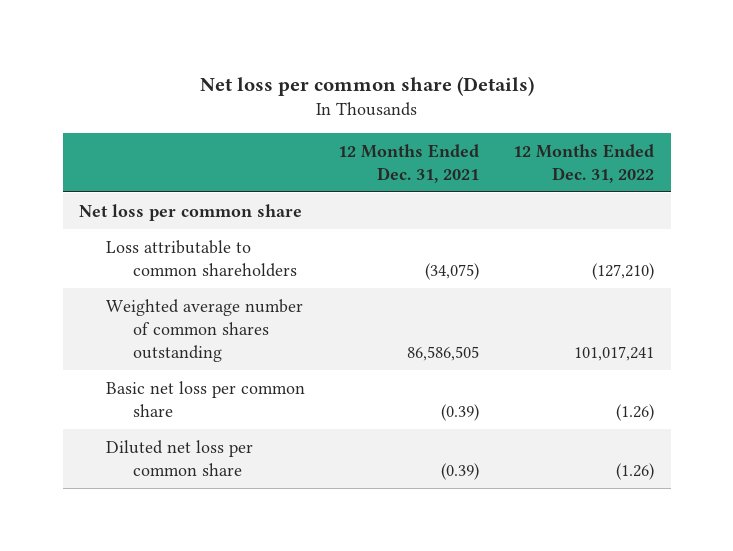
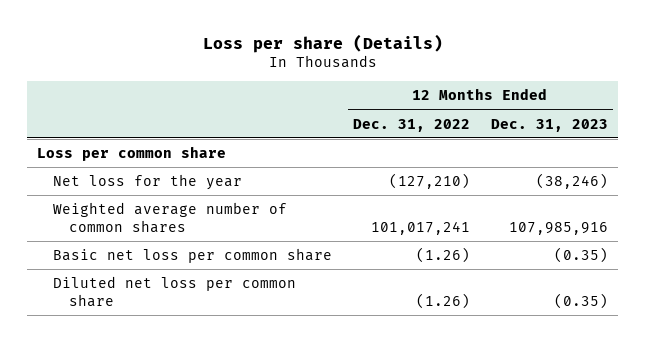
- Net loss per common share (Details)
+ Loss per share (Details)
- | 12 Months Ended Dec. 31, 2021 | 12 Months Ended Dec. 31, 2022
+ | 12 Months Ended Dec. 31, 2022 | 12 Months Ended Dec. 31, 2023
- Net loss per common share
- Loss attributable to common shareholders | (34,075) | (127,210)
- Weighted average number of common shares outstanding | 86,586,505 | 101,017,241
+ Loss per common share
+ Net loss for the year | (127,210) | (38,246)
+ Weighted average number of common shares | 101,017,241 | 107,985,916

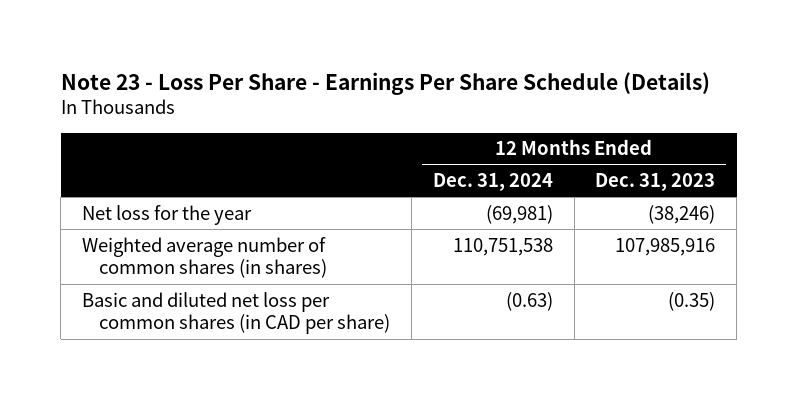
- Loss per share (Details)
+ Note 23 - Loss Per Share - Earnings Per Share Schedule (Details)
- | 12 Months Ended Dec. 31, 2022 | 12 Months Ended Dec. 31, 2023
+ | 12 Months Ended Dec. 31, 2024 | 12 Months Ended Dec. 31, 2023
- Loss per common share
- Weighted average number of common shares | 101,017,241 | 107,985,916
- Basic net loss per common share | (1.26) | (0.35)
- Diluted net loss per common share | (1.26) | (0.35)
+ Weighted average number of common shares (in shares) | 110,751,538 | 107,985,916
+ Basic and diluted net loss per common shares (in CAD per share) | (0.63) | (0.35)

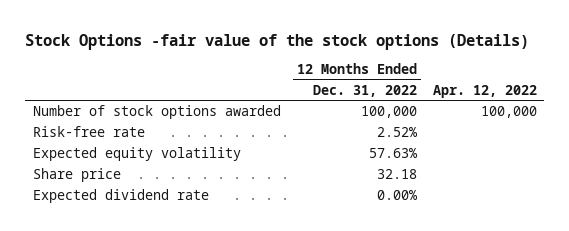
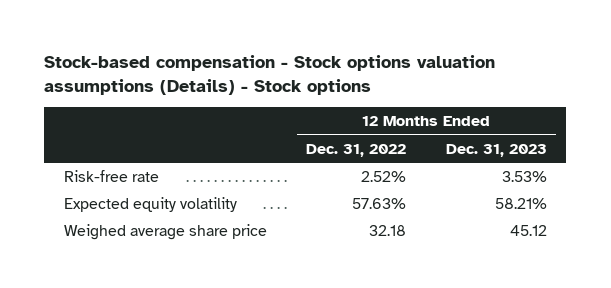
- Stock Options -fair value of the stock options (Details)
+ Stock-based compensation - Stock options valuation assumptions (Details) - Stock options
- | 12 Months Ended Dec. 31, 2022 | Apr. 12, 2022
+ | 12 Months Ended Dec. 31, 2022 | 12 Months Ended Dec. 31, 2023
- Number of stock options awarded | 100,000 | 100,000
- Share price | 32.18 |
- Expected dividend rate | 0.00% |
+ Weighed average share price | 32.18 | 45.12

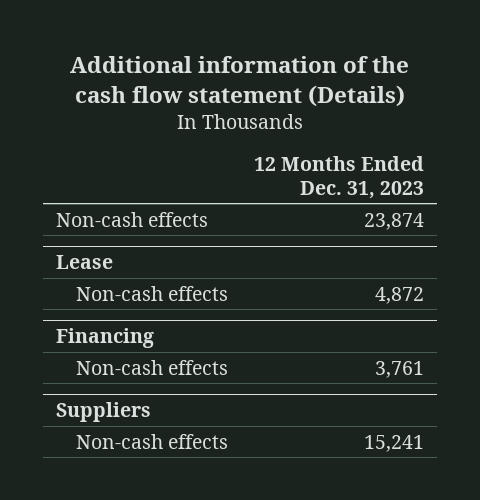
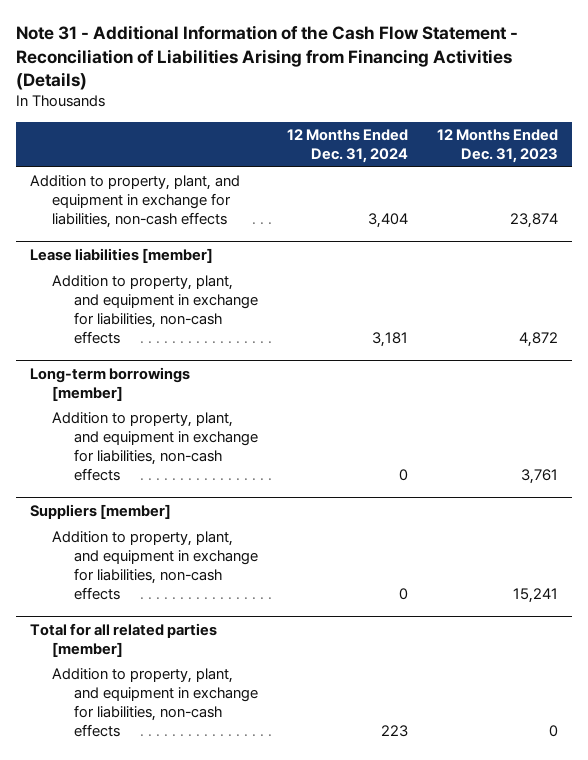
- Additional information of the cash flow statement (Details)
+ Note 31 - Additional Information of the Cash Flow Statement - Reconciliation of Liabilities Arising from Financing Activities (Details)
- | 12 Months Ended Dec. 31, 2023
+ | 12 Months Ended Dec. 31, 2024 | 12 Months Ended Dec. 31, 2023
- Non-cash effects | 23,874
- Lease
- Non-cash effects | 4,872
- Financing
- Non-cash effects | 3,761
- Suppliers
- Non-cash effects | 15,241
+ Addition to property, plant, and equipment in exchange for liabilities, non-cash effects | 3,404 | 23,874
+ Lease liabilities [member]
+ Addition to property, plant, and equipment in exchange for liabilities, non-cash effects | 3,181 | 4,872
+ Long-term borrowings [member]
+ Addition to property, plant, and equipment in exchange for liabilities, non-cash effects | 0 | 3,761
+ Suppliers [member]
+ Addition to property, plant, and equipment in exchange for liabilities, non-cash effects | 0 | 15,241
+ Total for all related parties [member]
+ Addition to property, plant, and equipment in exchange for liabilities, non-cash effects | 223 | 0

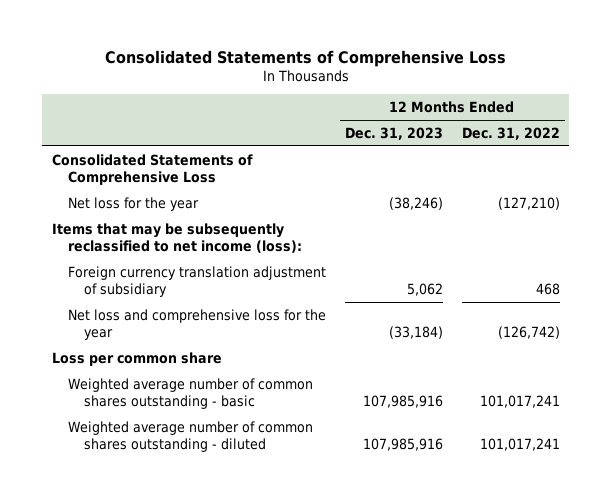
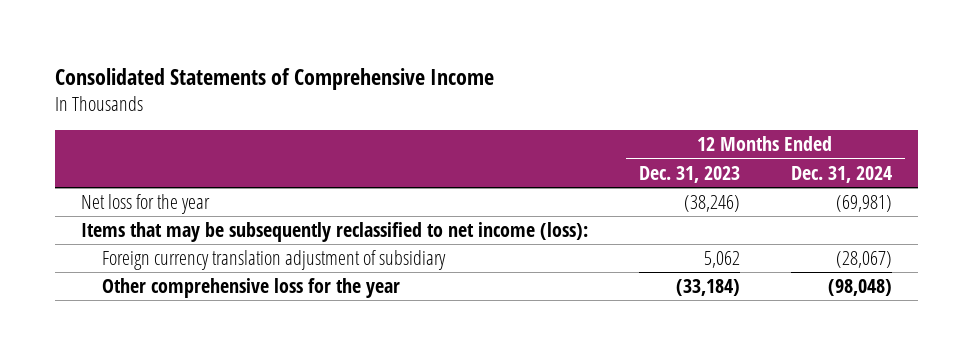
- Consolidated Statements of Comprehensive Loss
+ Consolidated Statements of Comprehensive Income
- | 12 Months Ended Dec. 31, 2023 | 12 Months Ended Dec. 31, 2022
+ | 12 Months Ended Dec. 31, 2023 | 12 Months Ended Dec. 31, 2024
- Consolidated Statements of Comprehensive Loss
- Net loss and comprehensive loss for the year | (33,184) | (126,742)
- Loss per common share
- Weighted average number of common shares outstanding - basic | 107,985,916 | 101,017,241
- Weighted average number of common shares outstanding - diluted | 107,985,916 | 101,017,241
+ Other comprehensive loss for the year | (33,184) | (98,048)

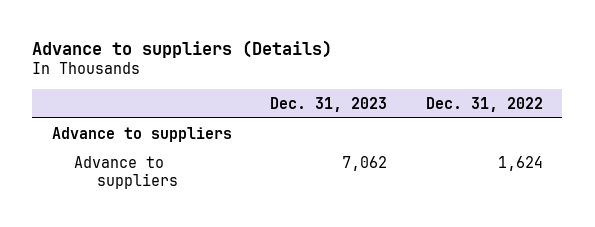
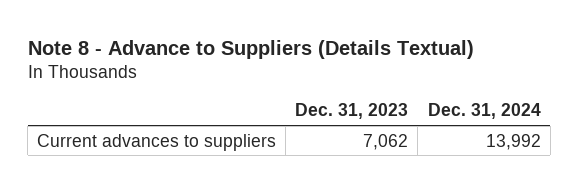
- Advance to suppliers (Details)
+ Note 8 - Advance to Suppliers (Details Textual)
- | Dec. 31, 2023 | Dec. 31, 2022
+ | Dec. 31, 2023 | Dec. 31, 2024
- Advance to suppliers
- Advance to suppliers | 7,062 | 1,624
+ Current advances to suppliers | 7,062 | 13,992

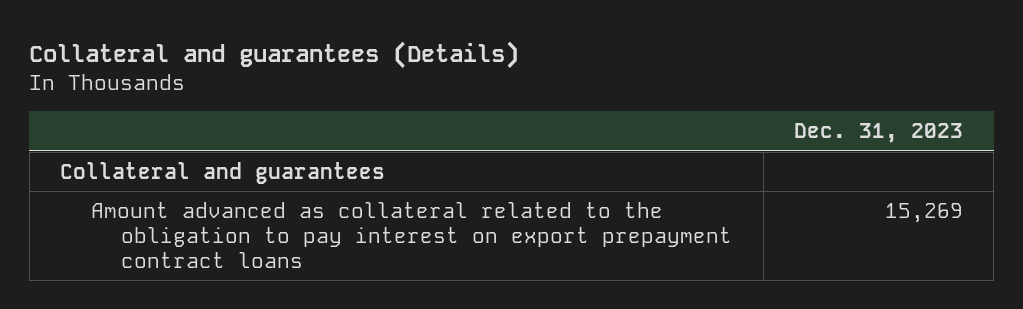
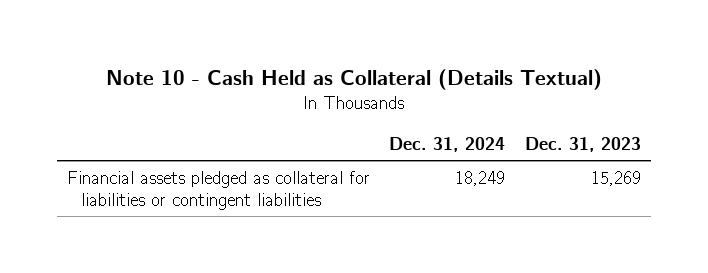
- Collateral and guarantees (Details)
+ Note 10 - Cash Held as Collateral (Details Textual)
- | Dec. 31, 2023
+ | Dec. 31, 2024 | Dec. 31, 2023
- Collateral and guarantees
- Amount advanced as collateral related to the obligation to pay interest on export prepayment contract loans | 15,269
+ Financial assets pledged as collateral for liabilities or contingent liabilities | 18,249 | 15,269

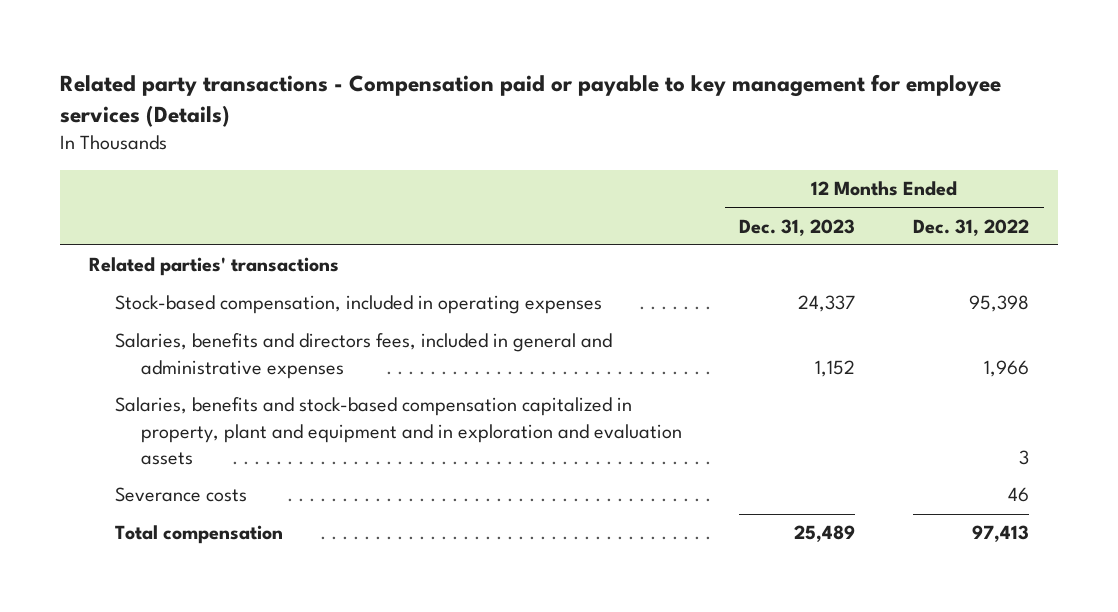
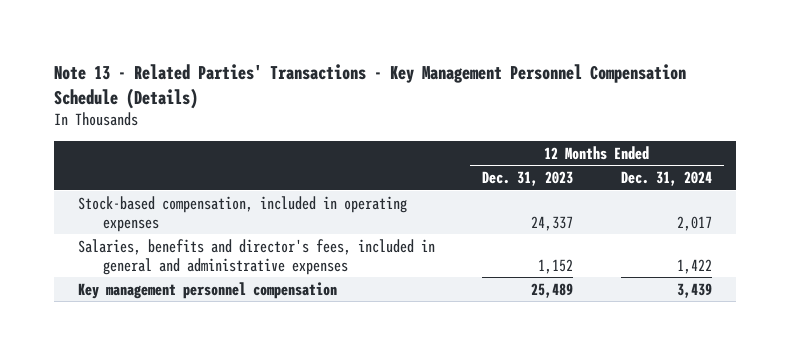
- Related party transactions - Compensation paid or payable to key management for employee services (Details)
+ Note 13 - Related Parties' Transactions - Key Management Personnel Compensation Schedule (Details)
- | 12 Months Ended Dec. 31, 2023 | 12 Months Ended Dec. 31, 2022
+ | 12 Months Ended Dec. 31, 2023 | 12 Months Ended Dec. 31, 2024
- Related parties' transactions
- Salaries, benefits and directors fees, included in general and administrative expenses | 1,152 | 1,966
- Salaries, benefits and stock-based compensation capitalized in property, plant and equipment and in exploration and evaluation assets | | 3
- Severance costs | | 46
- Total compensation | 25,489 | 97,413
+ Salaries, benefits and director's fees, included in general and administrative expenses | 1,152 | 1,422
+ Key management personnel compensation | 25,489 | 3,439

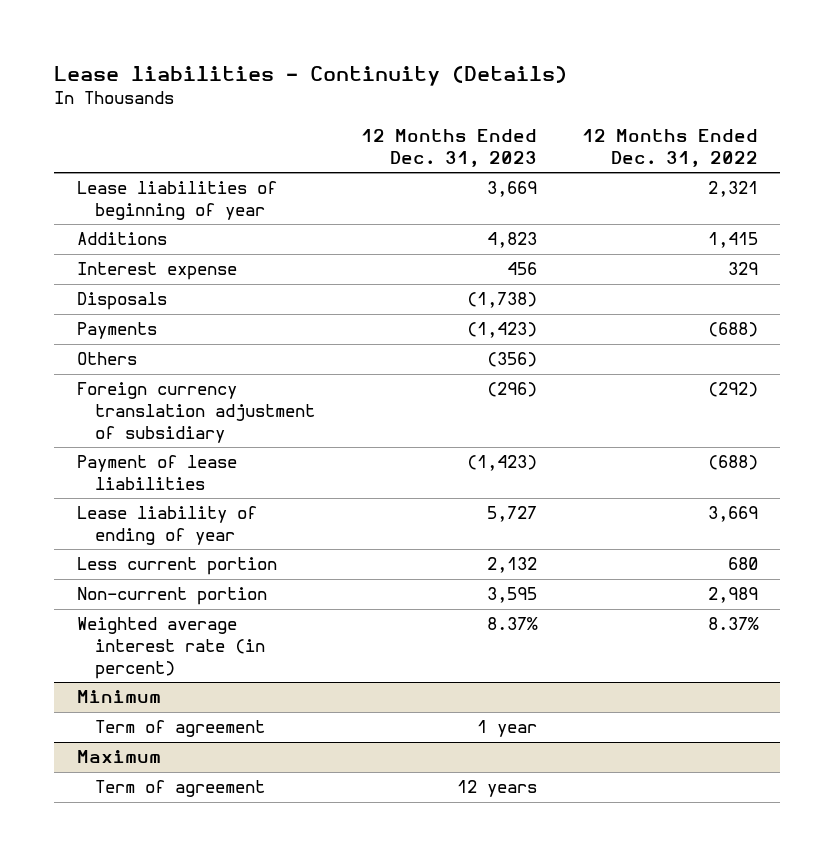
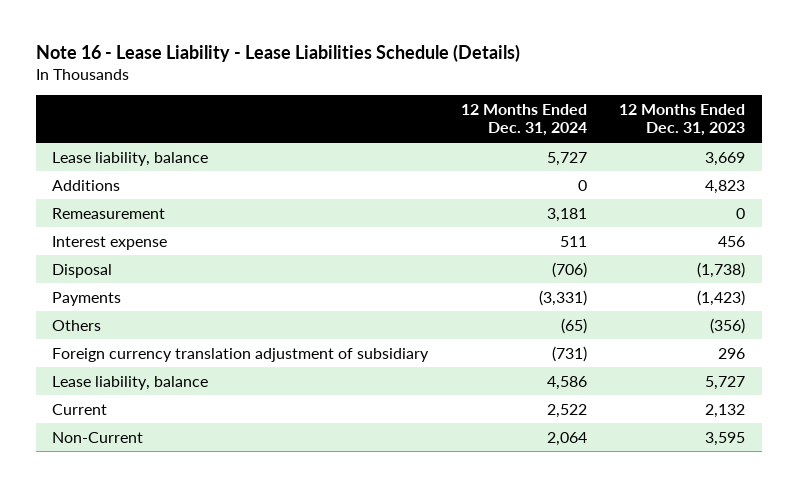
- Lease liabilities - Continuity (Details)
+ Note 16 - Lease Liability - Lease Liabilities Schedule (Details)
- | 12 Months Ended Dec. 31, 2023 | 12 Months Ended Dec. 31, 2022
+ | 12 Months Ended Dec. 31, 2024 | 12 Months Ended Dec. 31, 2023
- Lease liabilities of beginning of year | 3,669 | 2,321
+ Lease liability, balance | 5,727 | 3,669
+ Remeasurement | 3,181 | 0
- Disposals | (1,738) |
+ Disposal | (706) | (1,738)
- Foreign currency translation adjustment of subsidiary | (296) | (292)
- Payment of lease liabilities | (1,423) | (688)
- Lease liability of ending of year | 5,727 | 3,669
- Less current portion | 2,132 | 680
- Non-current portion | 3,595 | 2,989
- Weighted average interest rate (in percent) | 8.37% | 8.37%
- Minimum
- Term of agreement | 1 year |
- Maximum
- Term of agreement | 12 years |
+ Foreign currency translation adjustment of subsidiary | (731) | 296
+ Lease liability, balance | 4,586 | 5,727
+ Current | 2,522 | 2,132
+ Non-Current | 2,064 | 3,595

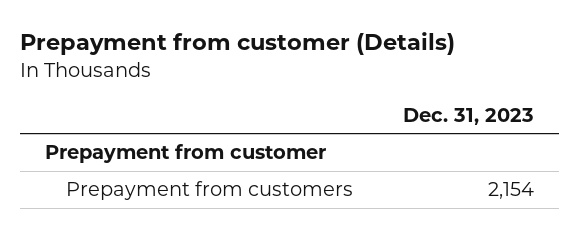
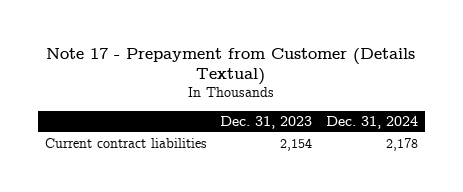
- Prepayment from customer (Details)
+ Note 17 - Prepayment from Customer (Details Textual)
- | Dec. 31, 2023
+ | Dec. 31, 2023 | Dec. 31, 2024
- Prepayment from customer
- Prepayment from customers | 2,154
+ Current contract liabilities | 2,154 | 2,178

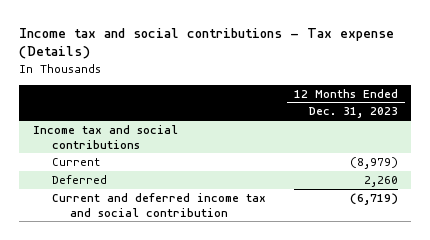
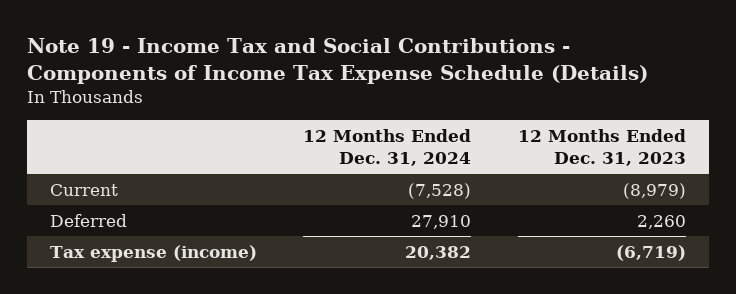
- Income tax and social contributions - Tax expense (Details)
+ Note 19 - Income Tax and Social Contributions - Components of Income Tax Expense Schedule (Details)
- | 12 Months Ended Dec. 31, 2023
+ | 12 Months Ended Dec. 31, 2024 | 12 Months Ended Dec. 31, 2023
- Income tax and social contributions
- Current and deferred income tax and social contribution | (6,719)
+ Tax expense (income) | 20,382 | (6,719)

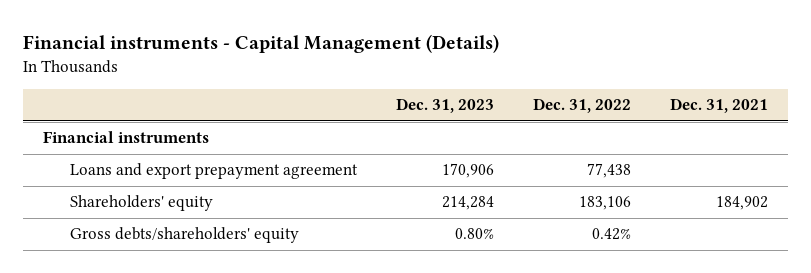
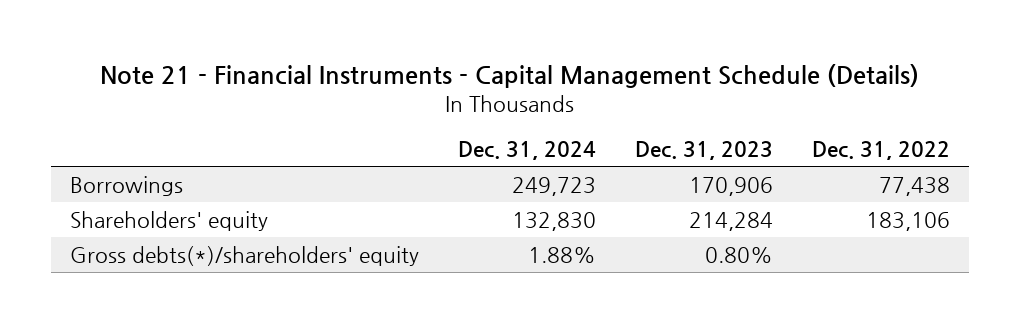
- Financial instruments - Capital Management (Details)
+ Note 21 - Financial Instruments - Capital Management Schedule (Details)
- | Dec. 31, 2023 | Dec. 31, 2022 | Dec. 31, 2021
+ | Dec. 31, 2024 | Dec. 31, 2023 | Dec. 31, 2022
- Financial instruments
- Loans and export prepayment agreement | 170,906 | 77,438 |
+ Borrowings | 249,723 | 170,906 | 77,438
- Gross debts/shareholders' equity | 0.80% | 0.42% |
+ Gross debts(*)/shareholders' equity | 1.88% | 0.80% |

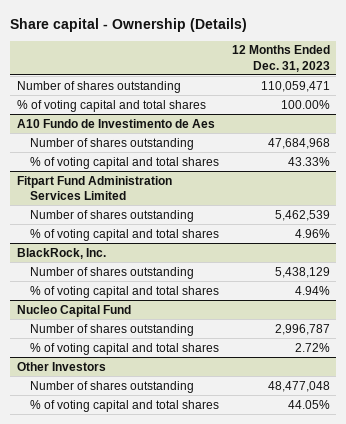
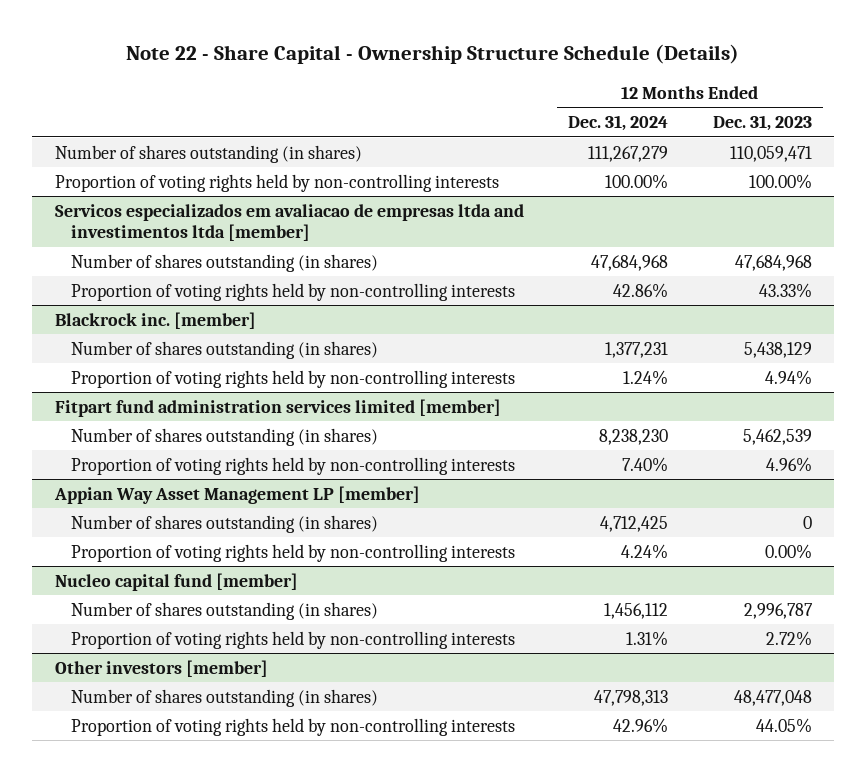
- Share capital - Ownership (Details)
+ Note 22 - Share Capital - Ownership Structure Schedule (Details)
- | 12 Months Ended Dec. 31, 2023
+ | 12 Months Ended Dec. 31, 2024 | 12 Months Ended Dec. 31, 2023
- Number of shares outstanding | 110,059,471
- % of voting capital and total shares | 100.00%
- A10 Fundo de Investimento de Aes
- Number of shares outstanding | 47,684,968
- % of voting capital and total shares | 43.33%
- Fitpart Fund Administration Services Limited
- Number of shares outstanding | 5,462,539
- % of voting capital and total shares | 4.96%
- BlackRock, Inc.
- Number of shares outstanding | 5,438,129
- % of voting capital and total shares | 4.94%
- Nucleo Capital Fund
- Number of shares outstanding | 2,996,787
- % of voting capital and total shares | 2.72%
- Other Investors
- Number of shares outstanding | 48,477,048
- % of voting capital and total shares | 44.05%
+ Number of shares outstanding (in shares) | 111,267,279 | 110,059,471
+ Proportion of voting rights held by non-controlling interests | 100.00% | 100.00%
+ Servicos especializados em avaliacao de empresas ltda and investimentos ltda [member]
+ Number of shares outstanding (in shares) | 47,684,968 | 47,684,968
+ Proportion of voting rights held by non-controlling interests | 42.86% | 43.33%
+ Blackrock inc. [member]
+ Number of shares outstanding (in shares) | 1,377,231 | 5,438,129
+ Proportion of voting rights held by non-controlling interests | 1.24% | 4.94%
+ Fitpart fund administration services limited [member]
+ Number of shares outstanding (in shares) | 8,238,230 | 5,462,539
+ Proportion of voting rights held by non-controlling interests | 7.40% | 4.96%
+ Appian Way Asset Management LP [member]
+ Number of shares outstanding (in shares) | 4,712,425 | 0
+ Proportion of voting rights held by non-controlling interests | 4.24% | 0.00%
+ Nucleo capital fund [member]
+ Number of shares outstanding (in shares) | 1,456,112 | 2,996,787
+ Proportion of voting rights held by non-controlling interests | 1.31% | 2.72%
+ Other investors [member]
+ Number of shares outstanding (in shares) | 47,798,313 | 48,477,048
+ Proportion of voting rights held by non-controlling interests | 42.96% | 44.05%

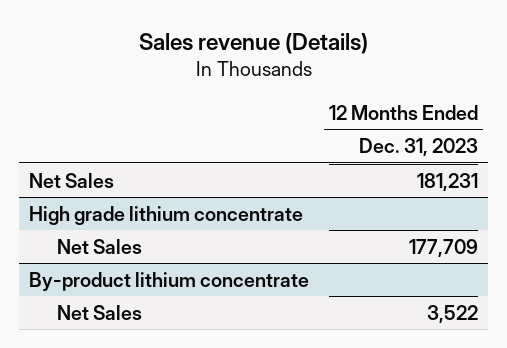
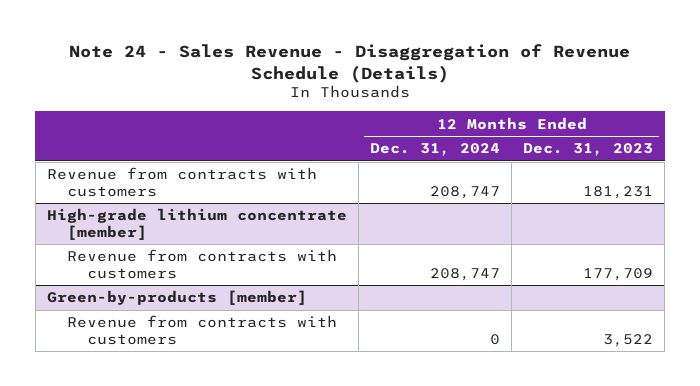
- Sales revenue (Details)
+ Note 24 - Sales Revenue - Disaggregation of Revenue Schedule (Details)
- | 12 Months Ended Dec. 31, 2023
+ | 12 Months Ended Dec. 31, 2024 | 12 Months Ended Dec. 31, 2023
- Net Sales | 181,231
- High grade lithium concentrate
- Net Sales | 177,709
- By-product lithium concentrate
- Net Sales | 3,522
+ Revenue from contracts with customers | 208,747 | 181,231
+ High-grade lithium concentrate [member]
+ Revenue from contracts with customers | 208,747 | 177,709
+ Green-by-products [member]
+ Revenue from contracts with customers | 0 | 3,522

